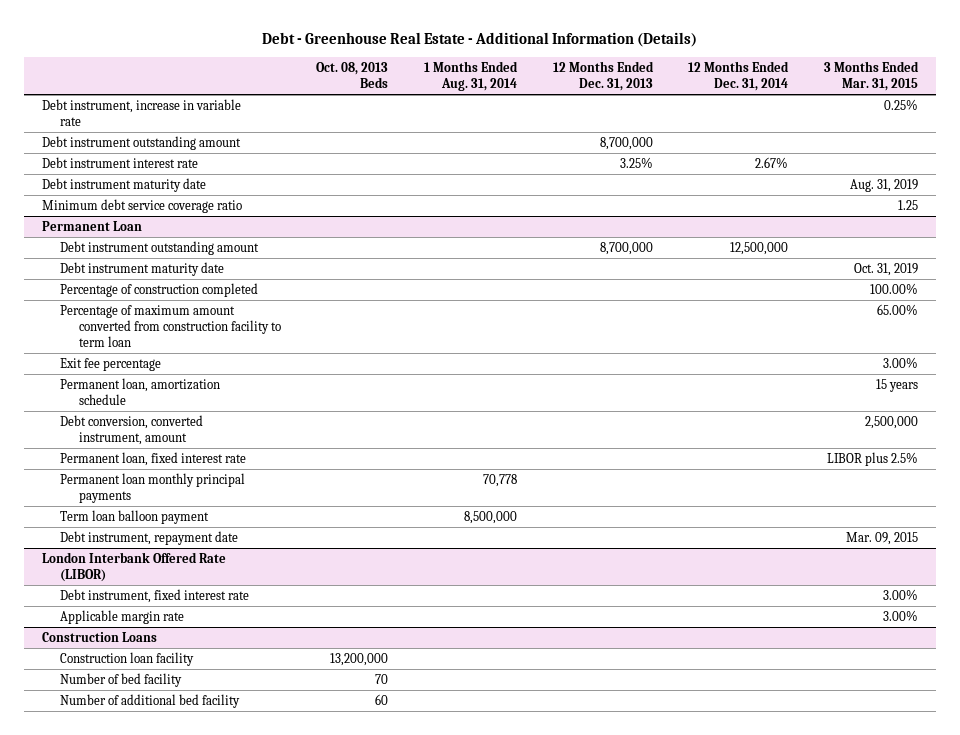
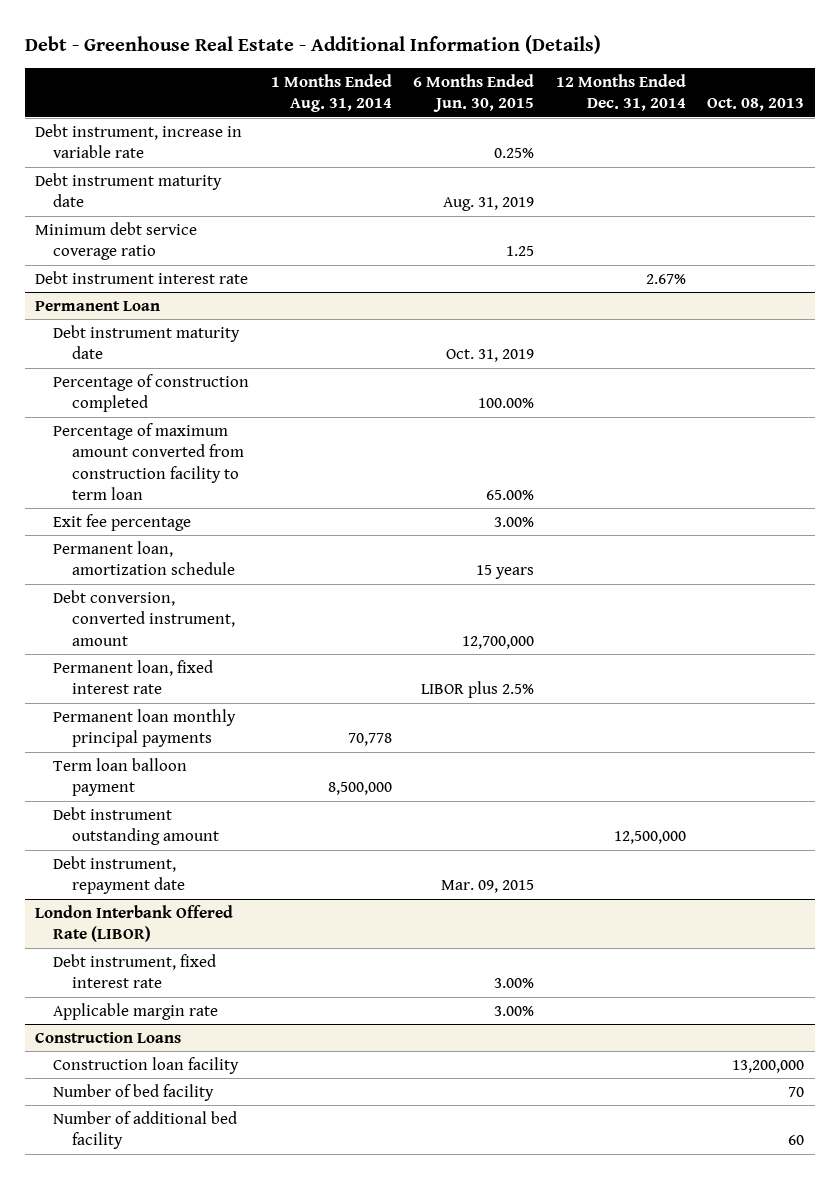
- | Oct. 08, 2013 Beds | 1 Months Ended Aug. 31, 2014 | 12 Months Ended Dec. 31, 2013 | 12 Months Ended Dec. 31, 2014 | 3 Months Ended Mar. 31, 2015
+ | 1 Months Ended Aug. 31, 2014 | 6 Months Ended Jun. 30, 2015 | 12 Months Ended Dec. 31, 2014 | Oct. 08, 2013
- Debt instrument outstanding amount | | | 8,700,000 | |
moved down: Debt instrument interest rate | | | 2.67% |
@ Permanent Loan
moved down: Debt instrument outstanding amount | | | 12,500,000 |

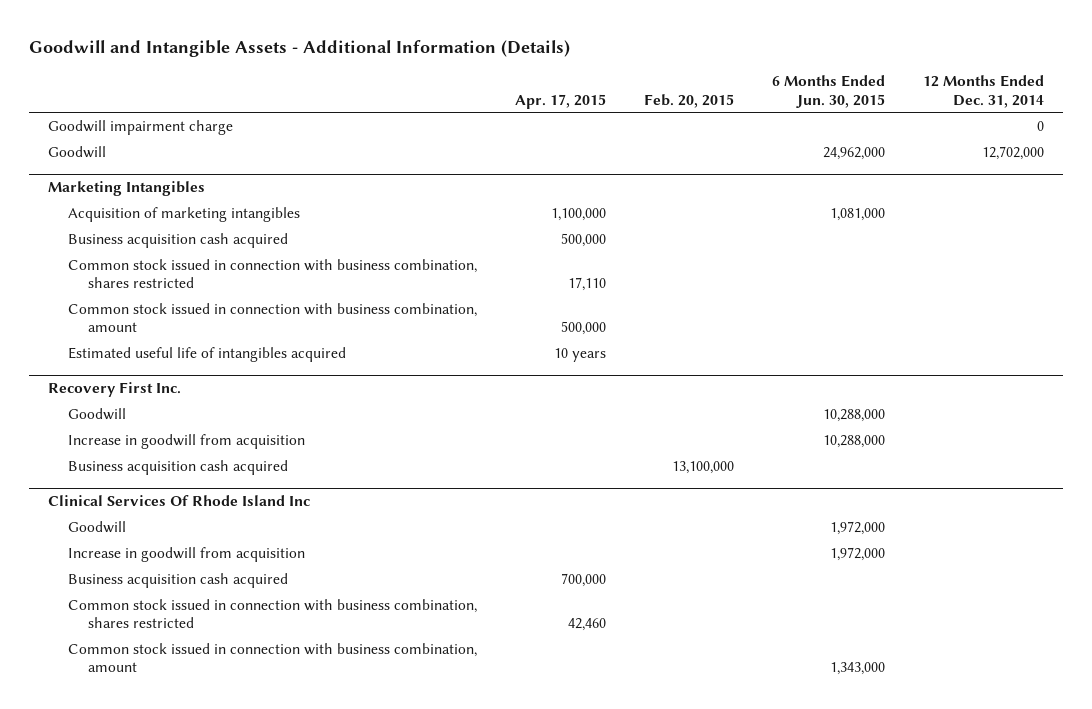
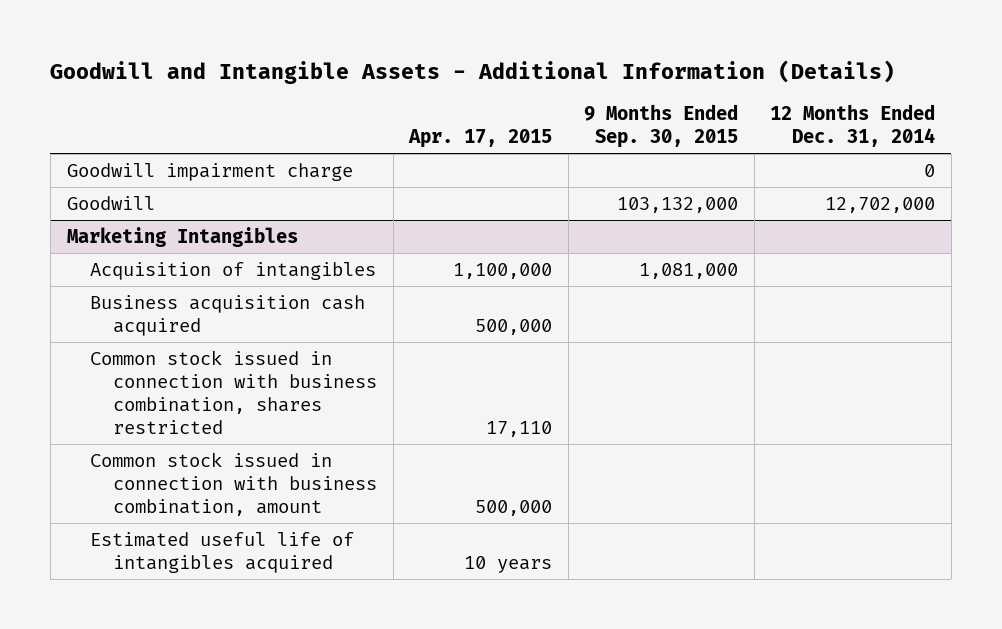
- | Apr. 17, 2015 | Feb. 20, 2015 | 6 Months Ended Jun. 30, 2015 | 12 Months Ended Dec. 31, 2014
+ | Apr. 17, 2015 | 9 Months Ended Sep. 30, 2015 | 12 Months Ended Dec. 31, 2014
@ Marketing Intangibles
- Acquisition of marketing intangibles | 1,100,000 | | 1,081,000 |
+ Acquisition of intangibles | 1,100,000 | 1,081,000 |
- Recovery First Inc.
- Goodwill | | | 10,288,000 |
- Increase in goodwill from acquisition | | | 10,288,000 |
- Business acquisition cash acquired | | 13,100,000 | |
- Clinical Services Of Rhode Island Inc
- Goodwill | | | 1,972,000 |
- Increase in goodwill from acquisition | | | 1,972,000 |
- Business acquisition cash acquired | 700,000 | | |
- Common stock issued in connection with business combination, shares restricted | 42,460 | | |
- Common stock issued in connection with business combination, amount | | | 1,343,000 |

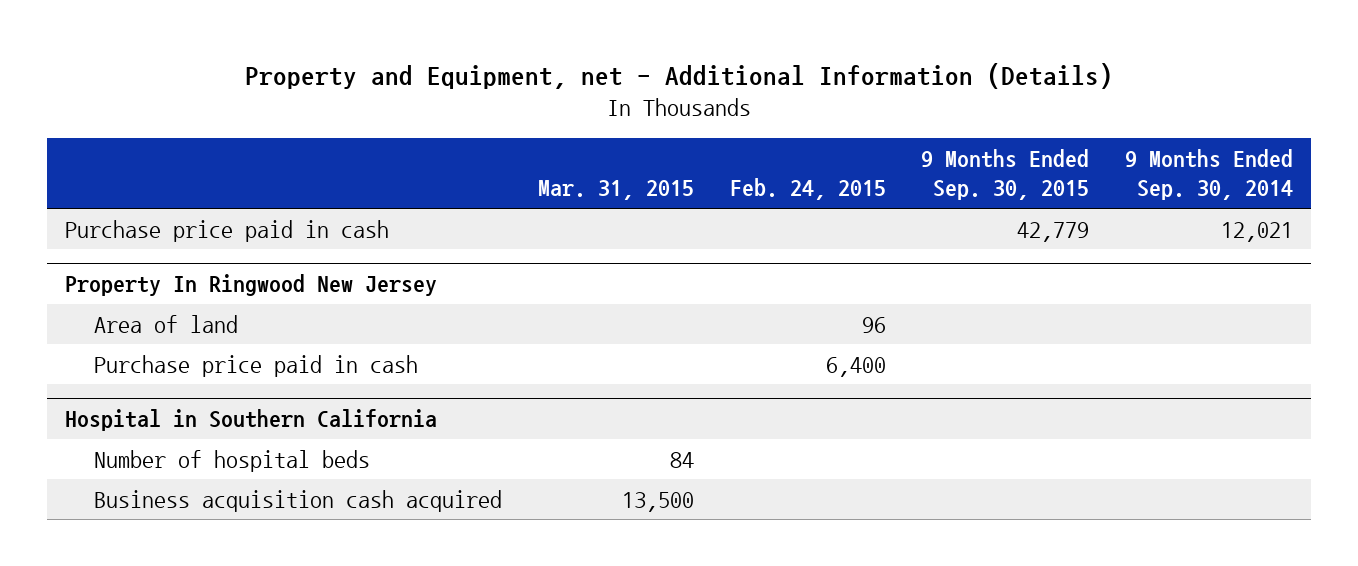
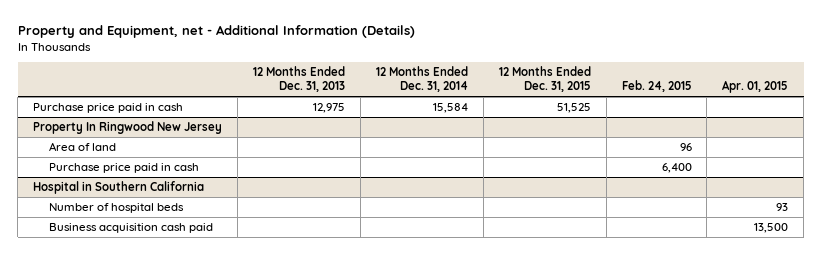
- | Mar. 31, 2015 | Feb. 24, 2015 | 9 Months Ended Sep. 30, 2015 | 9 Months Ended Sep. 30, 2014
+ | 12 Months Ended Dec. 31, 2013 | 12 Months Ended Dec. 31, 2014 | 12 Months Ended Dec. 31, 2015 | Feb. 24, 2015 | Apr. 01, 2015
@ Hospital in Southern California
- Business acquisition cash acquired | 13,500 | | |
+ Business acquisition cash paid | | | | | 13,500

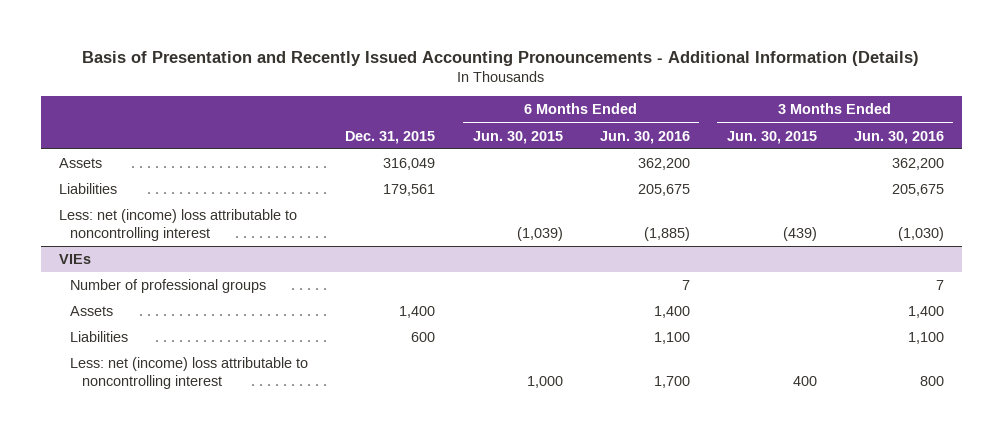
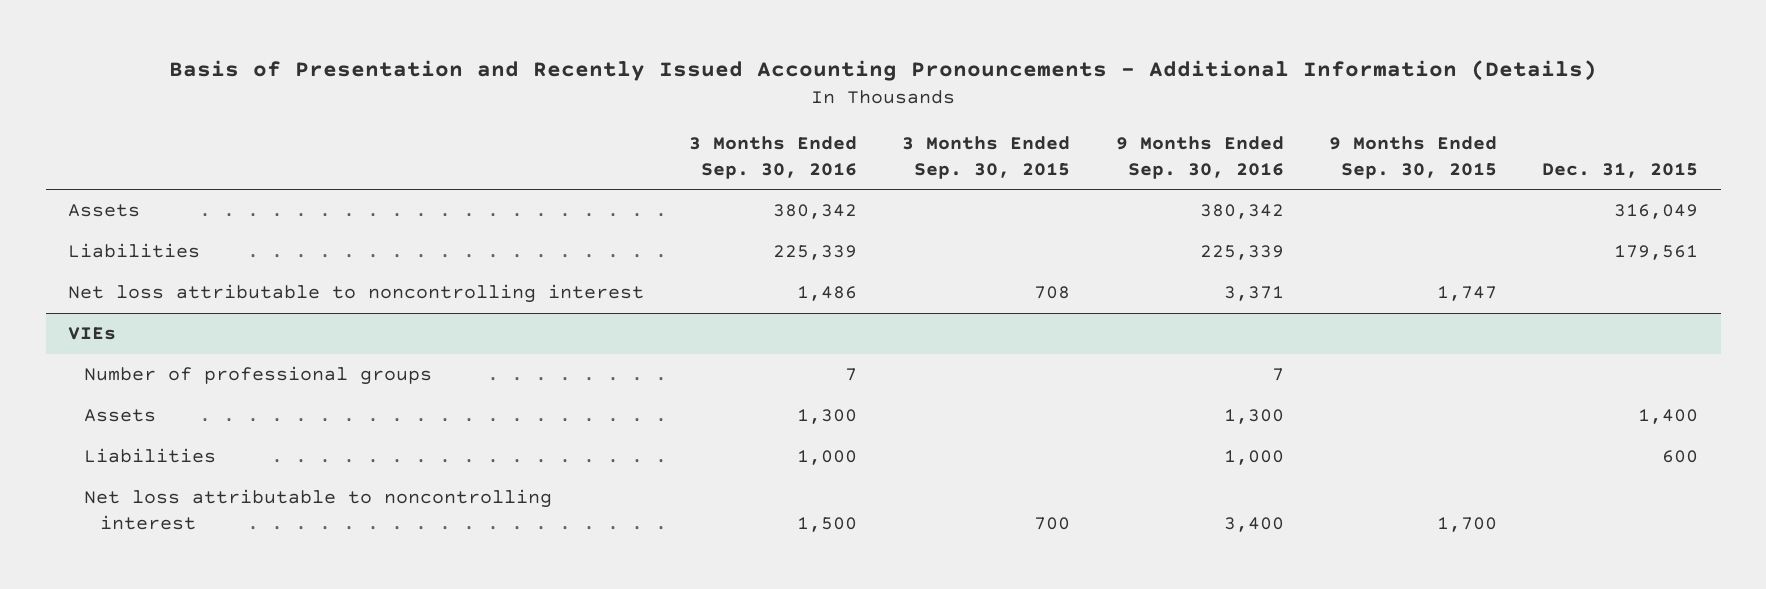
- | Dec. 31, 2015 | 6 Months Ended Jun. 30, 2015 | 6 Months Ended Jun. 30, 2016 | 3 Months Ended Jun. 30, 2015 | 3 Months Ended Jun. 30, 2016
+ | 3 Months Ended Sep. 30, 2016 | 3 Months Ended Sep. 30, 2015 | 9 Months Ended Sep. 30, 2016 | 9 Months Ended Sep. 30, 2015 | Dec. 31, 2015
- Less: net (income) loss attributable to noncontrolling interest | | (1,039) | (1,885) | (439) | (1,030)
+ Net loss attributable to noncontrolling interest | 1,486 | 708 | 3,371 | 1,747 |
@ VIEs
- Less: net (income) loss attributable to noncontrolling interest | | 1,000 | 1,700 | 400 | 800
+ Net loss attributable to noncontrolling interest | 1,500 | 700 | 3,400 | 1,700 |

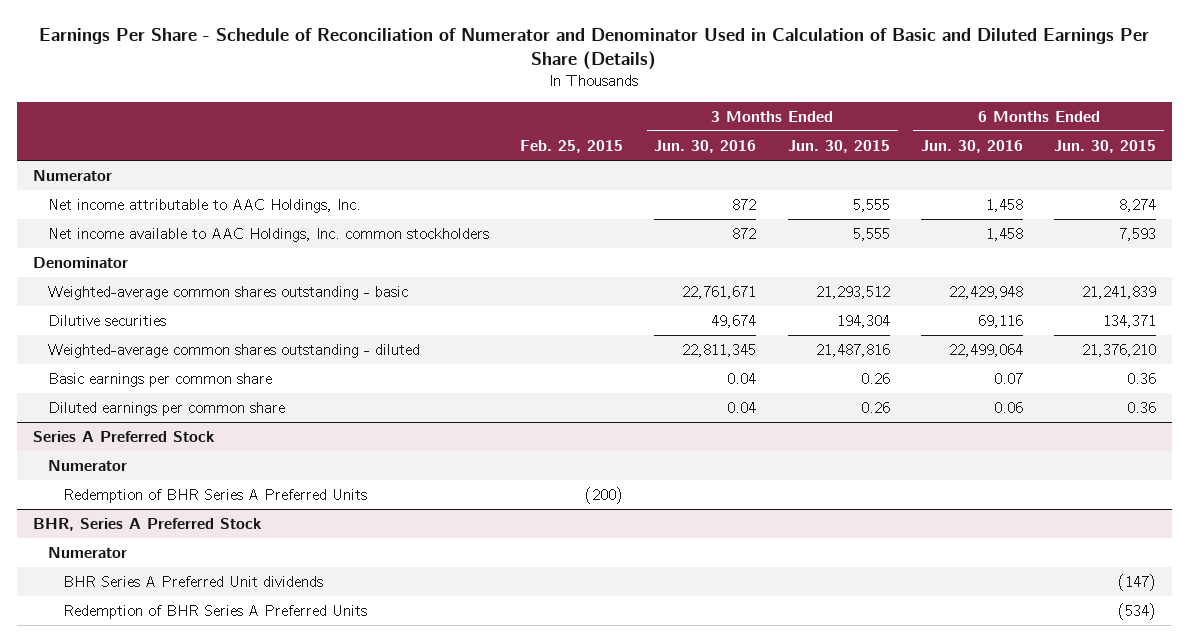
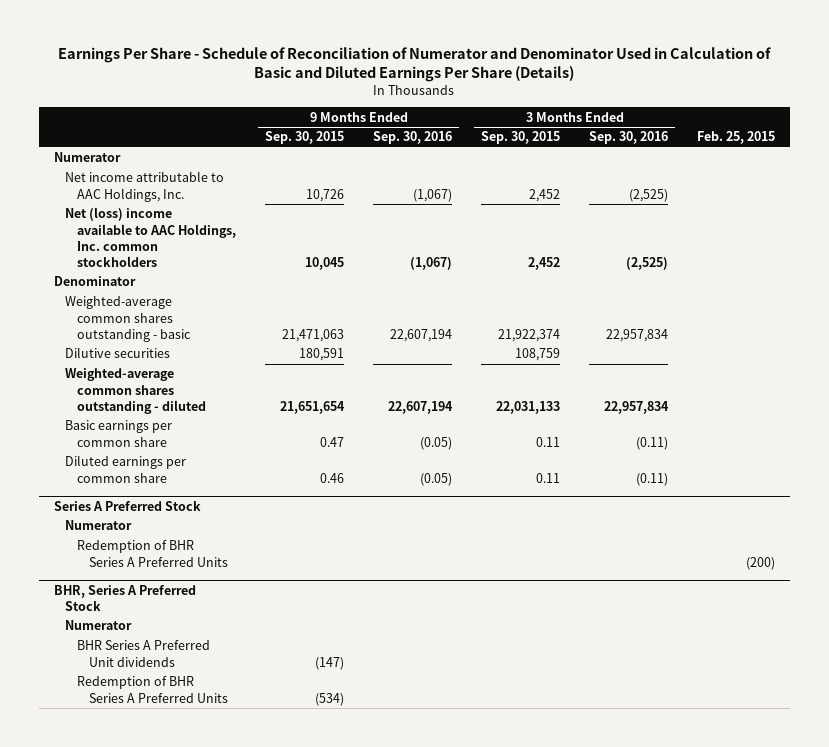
- | Feb. 25, 2015 | 3 Months Ended Jun. 30, 2016 | 3 Months Ended Jun. 30, 2015 | 6 Months Ended Jun. 30, 2016 | 6 Months Ended Jun. 30, 2015
+ | 9 Months Ended Sep. 30, 2015 | 9 Months Ended Sep. 30, 2016 | 3 Months Ended Sep. 30, 2015 | 3 Months Ended Sep. 30, 2016 | Feb. 25, 2015
- Net income available to AAC Holdings, Inc. common stockholders | | 872 | 5,555 | 1,458 | 7,593
+ Net (loss) income available to AAC Holdings, Inc. common stockholders | 10,045 | (1,067) | 2,452 | (2,525) |

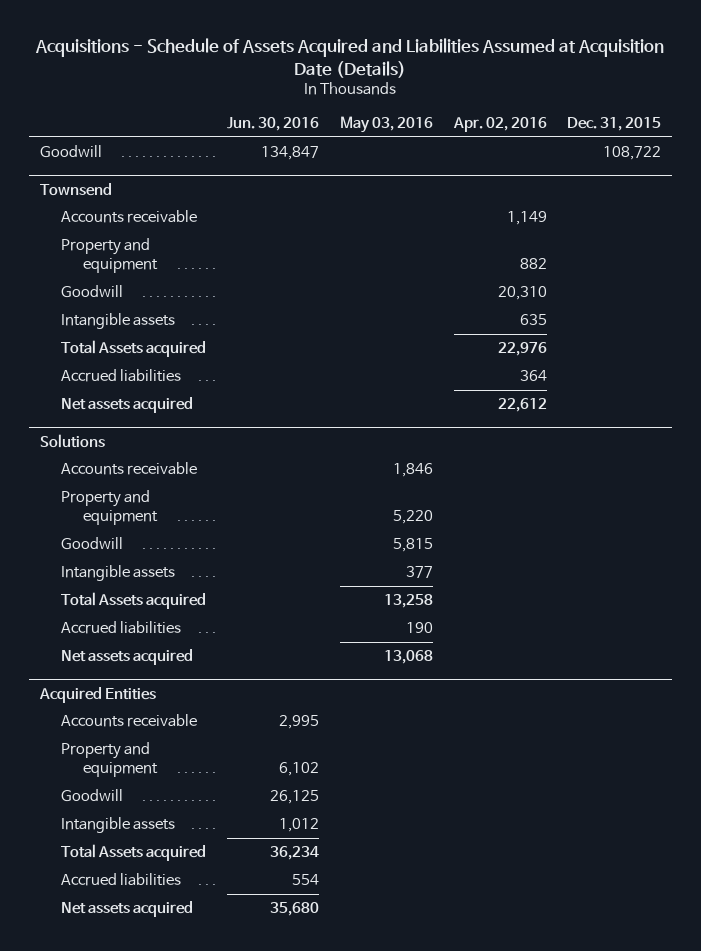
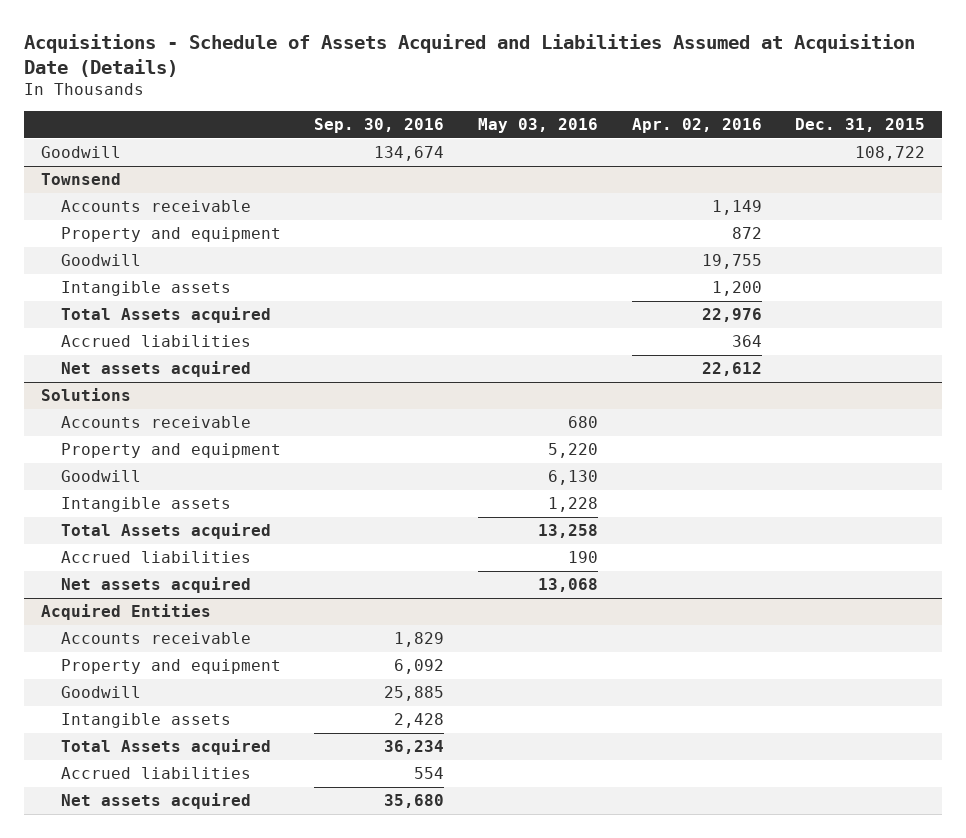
- | Jun. 30, 2016 | May 03, 2016 | Apr. 02, 2016 | Dec. 31, 2015
+ | Sep. 30, 2016 | May 03, 2016 | Apr. 02, 2016 | Dec. 31, 2015
@ Townsend
- Property and equipment | | | 882 |
- Goodwill | | | 20,310 |
- Intangible assets | | | 635 |
+ Property and equipment | | | 872 |
+ Goodwill | | | 19,755 |
+ Intangible assets | | | 1,200 |
@ Solutions
- Accounts receivable | | 1,846 | |
+ Accounts receivable | | 680 | |
- Goodwill | | 5,815 | |
- Intangible assets | | 377 | |
+ Goodwill | | 6,130 | |
+ Intangible assets | | 1,228 | |

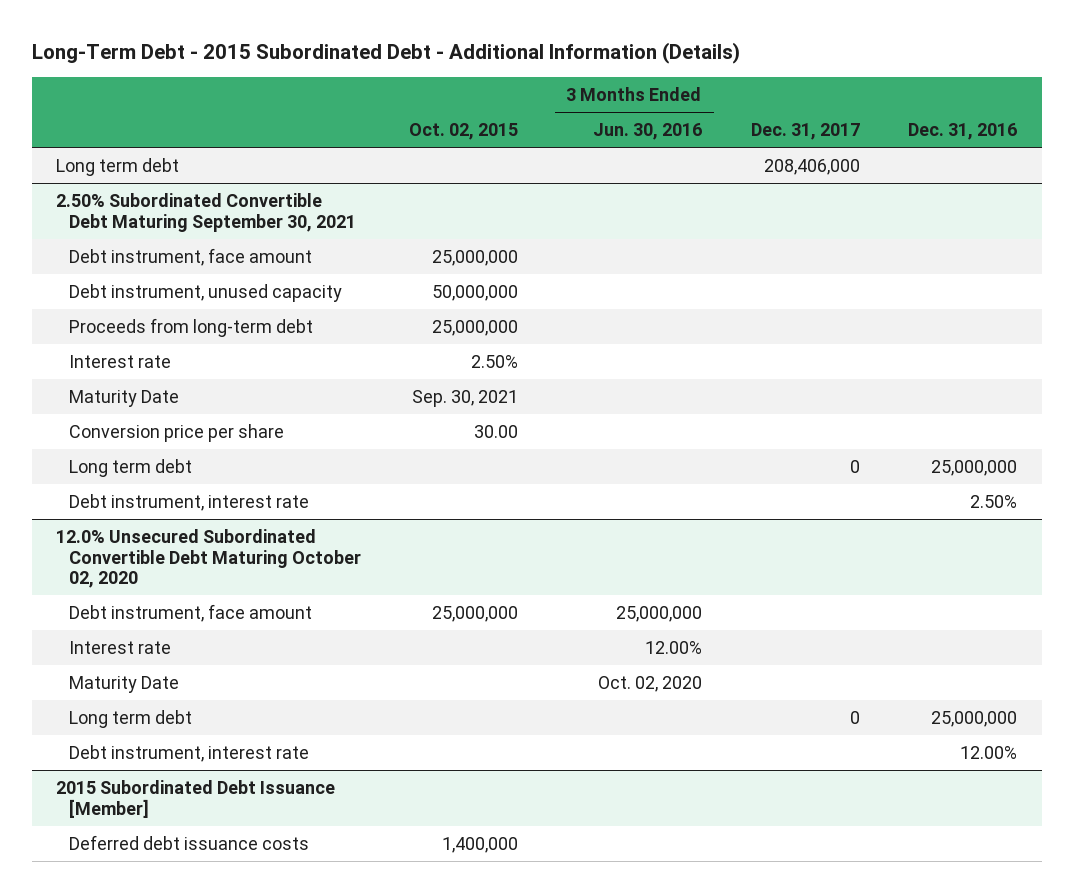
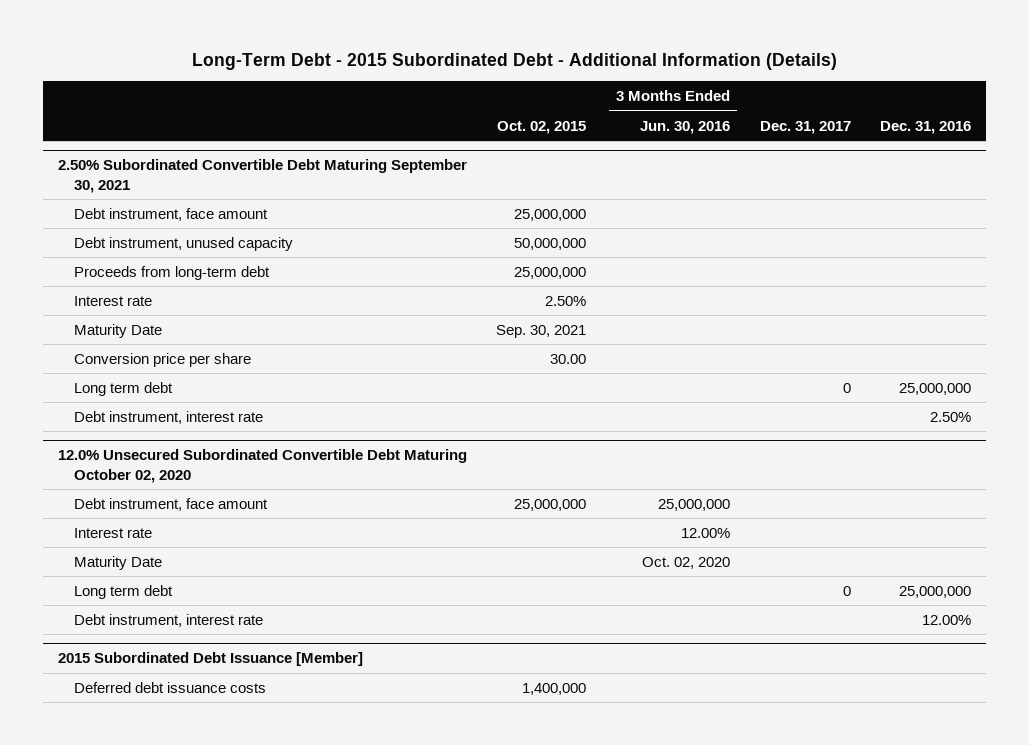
- Long term debt | | | 208,406,000 |

